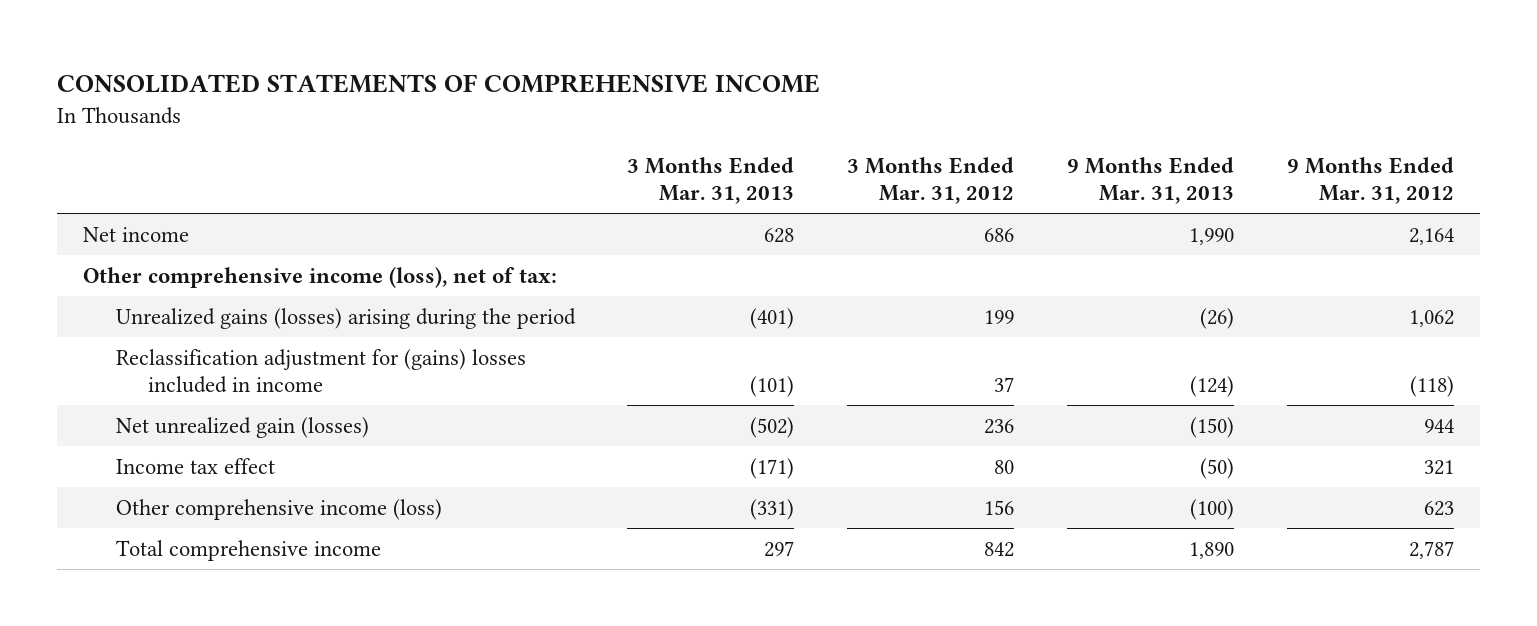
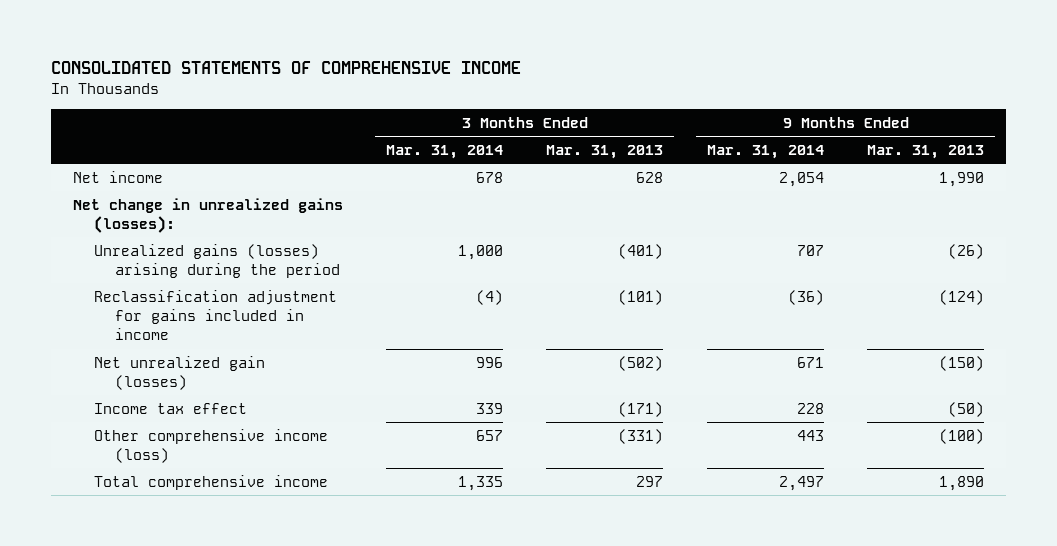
- | 3 Months Ended Mar. 31, 2013 | 3 Months Ended Mar. 31, 2012 | 9 Months Ended Mar. 31, 2013 | 9 Months Ended Mar. 31, 2012
+ | 3 Months Ended Mar. 31, 2014 | 3 Months Ended Mar. 31, 2013 | 9 Months Ended Mar. 31, 2014 | 9 Months Ended Mar. 31, 2013
- Other comprehensive income (loss), net of tax:
+ Net change in unrealized gains (losses):
- Reclassification adjustment for (gains) losses included in income | (101) | 37 | (124) | (118)
+ Reclassification adjustment for gains included in income | (4) | (101) | (36) | (124)

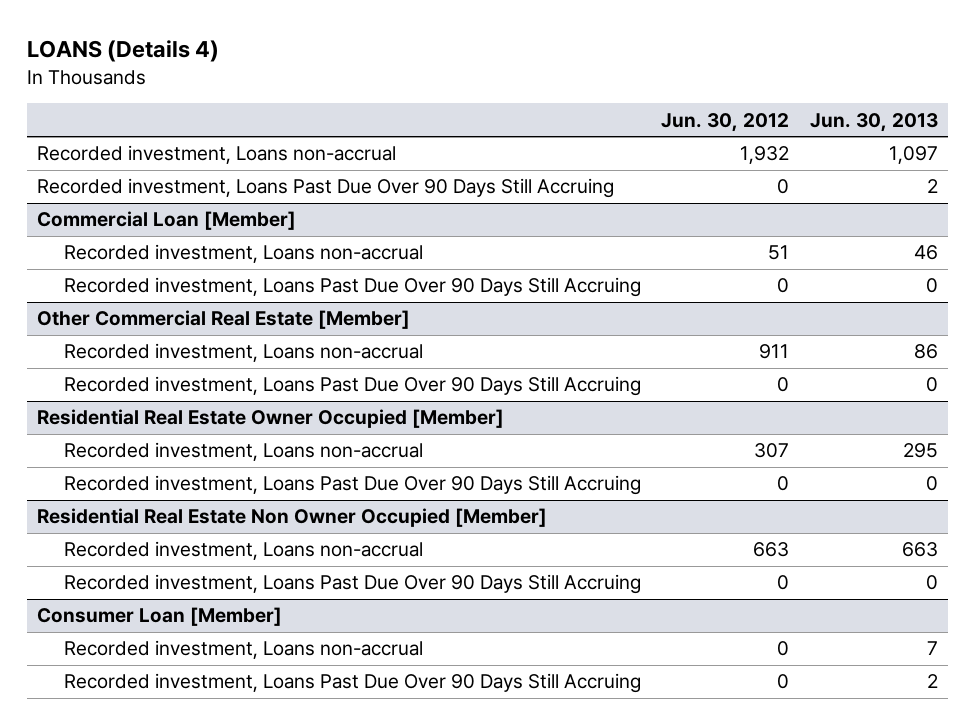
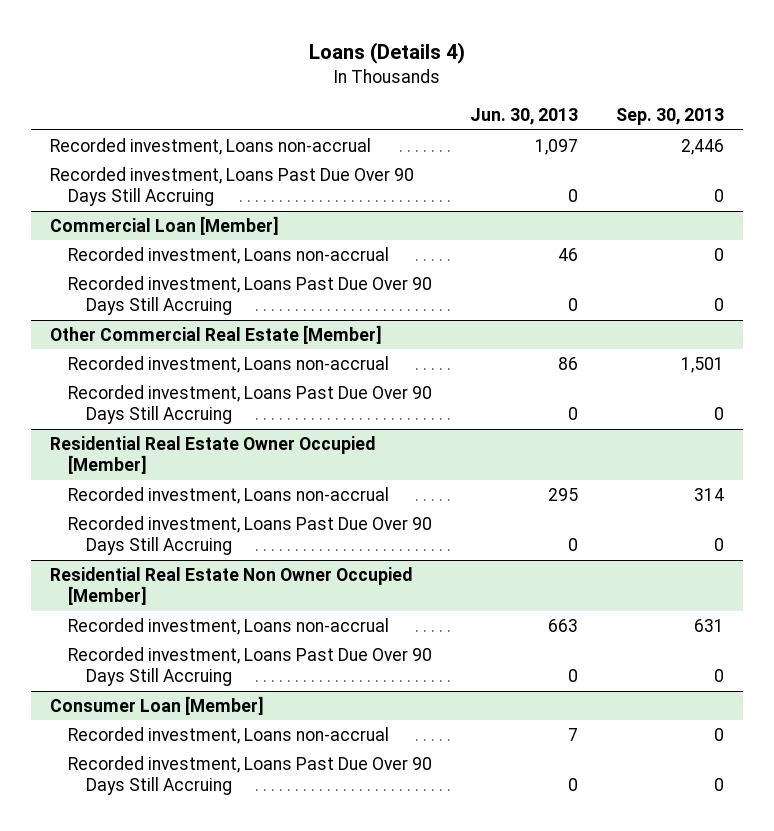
- LOANS (Details 4)
+ Loans (Details 4)
- | Jun. 30, 2012 | Jun. 30, 2013
+ | Jun. 30, 2013 | Sep. 30, 2013
- Recorded investment, Loans Past Due Over 90 Days Still Accruing | 0 | 2
+ Recorded investment, Loans Past Due Over 90 Days Still Accruing | 0 | 0
@ Consumer Loan [Member]
- Recorded investment, Loans Past Due Over 90 Days Still Accruing | 0 | 2
+ Recorded investment, Loans Past Due Over 90 Days Still Accruing | 0 | 0

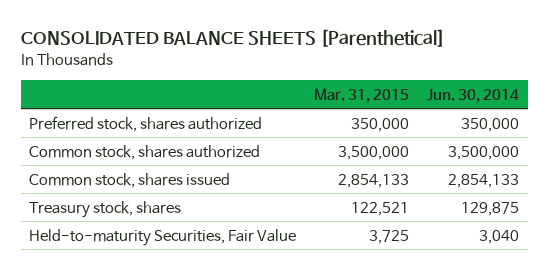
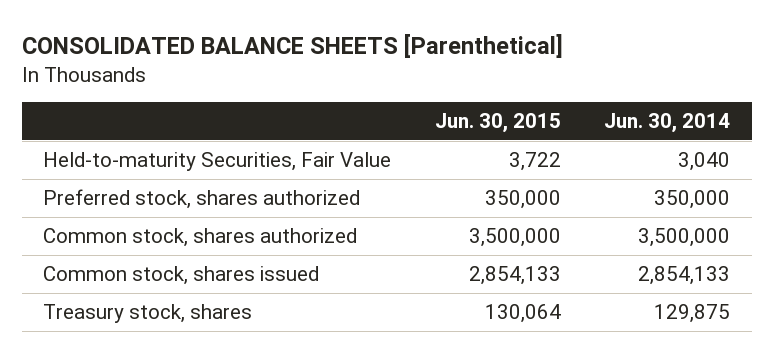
- | Mar. 31, 2015 | Jun. 30, 2014
+ | Jun. 30, 2015 | Jun. 30, 2014
moved up: Held-to-maturity Securities, Fair Value | 3,722 | 3,040

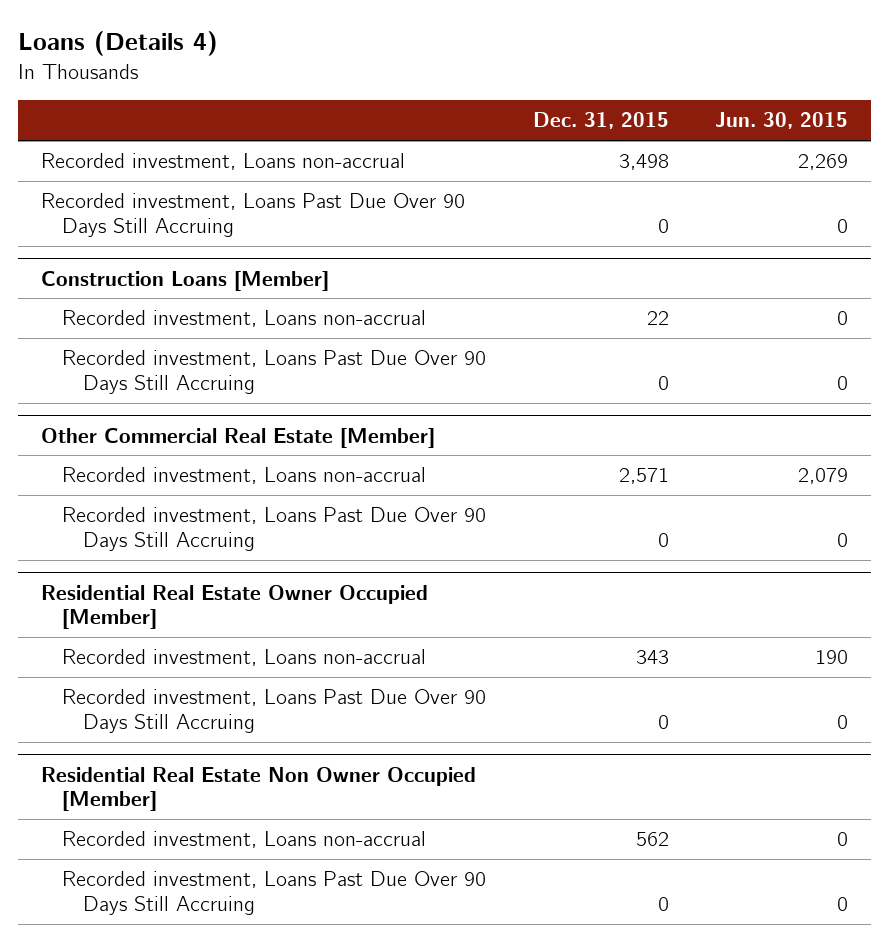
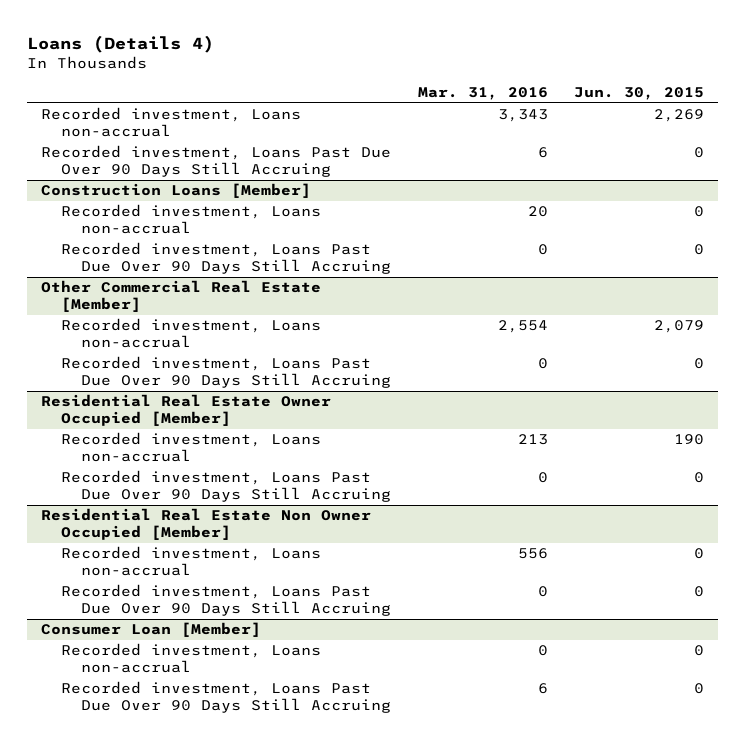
- | Dec. 31, 2015 | Jun. 30, 2015
+ | Mar. 31, 2016 | Jun. 30, 2015
+ Consumer Loan [Member]
+ Recorded investment, Loans non-accrual | 0 | 0
+ Recorded investment, Loans Past Due Over 90 Days Still Accruing | 6 | 0

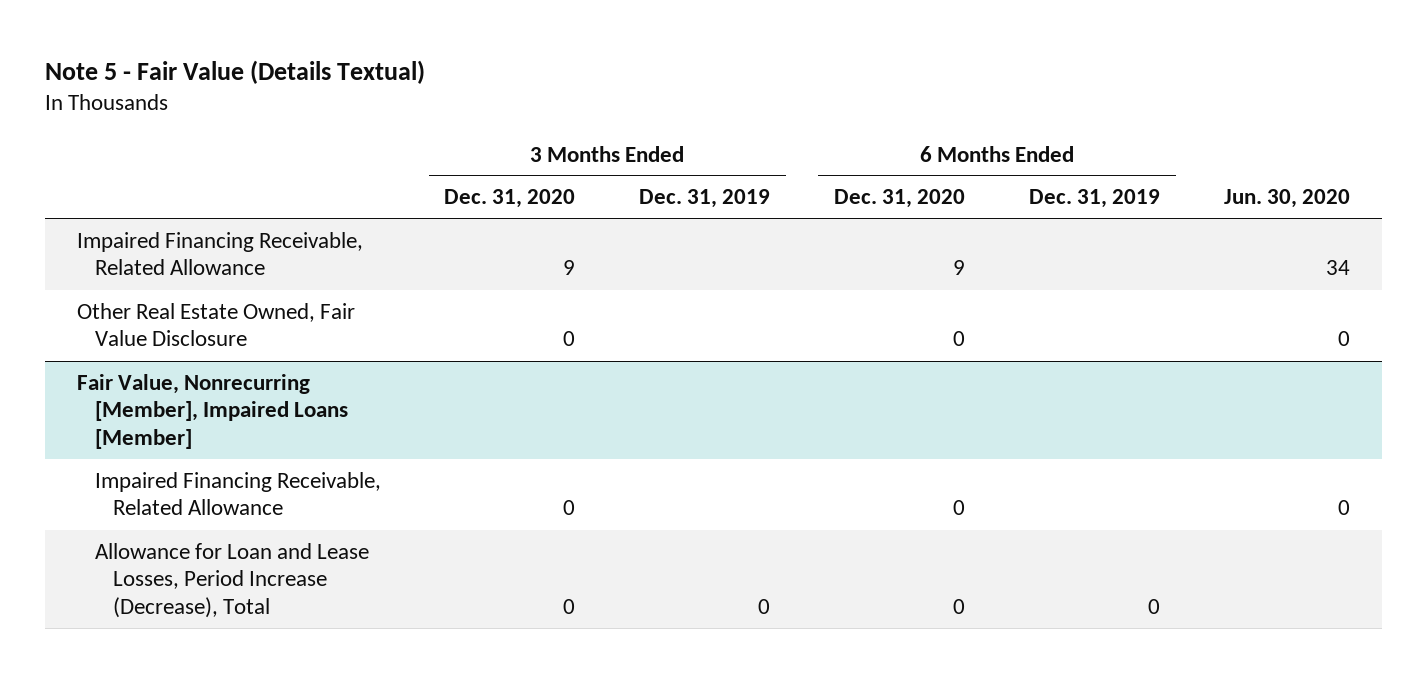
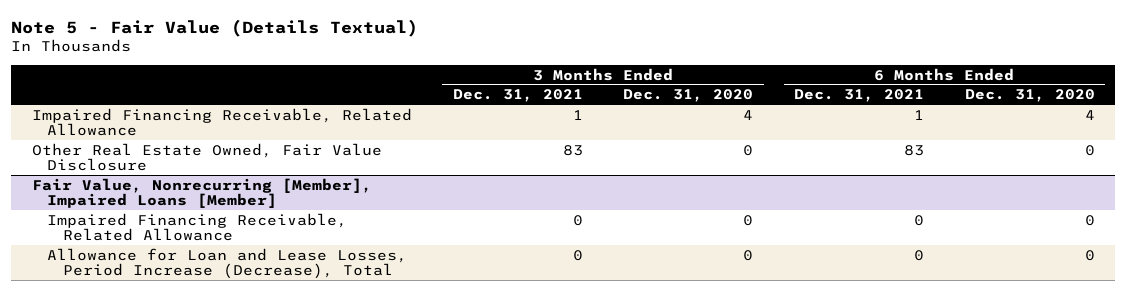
- | 3 Months Ended Dec. 31, 2020 | 3 Months Ended Dec. 31, 2019 | 6 Months Ended Dec. 31, 2020 | 6 Months Ended Dec. 31, 2019 | Jun. 30, 2020
+ | 3 Months Ended Dec. 31, 2021 | 3 Months Ended Dec. 31, 2020 | 6 Months Ended Dec. 31, 2021 | 6 Months Ended Dec. 31, 2020
- Impaired Financing Receivable, Related Allowance | 9 | | 9 | | 34
+ Impaired Financing Receivable, Related Allowance | 1 | 4 | 1 | 4

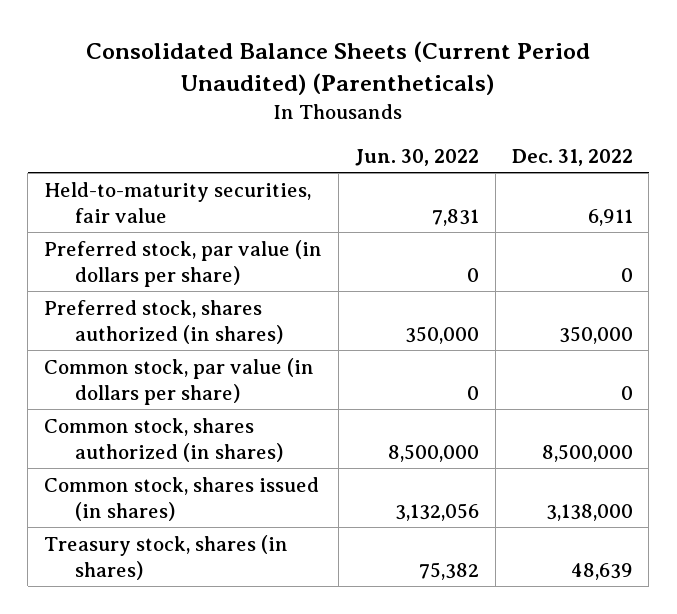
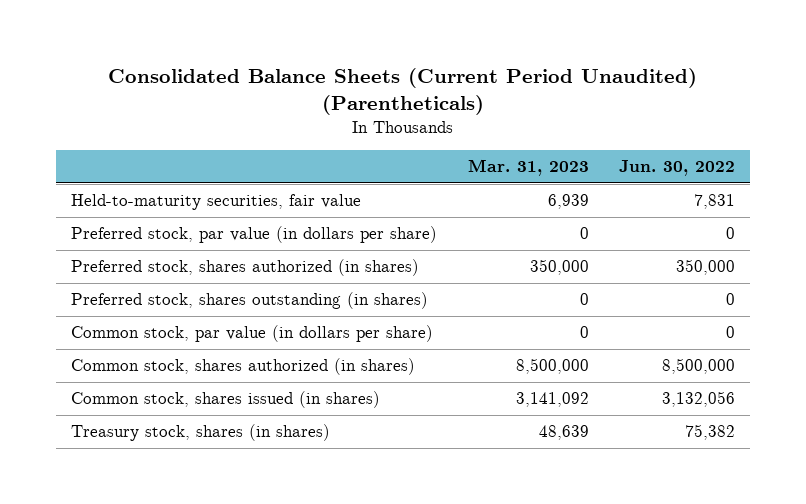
- | Jun. 30, 2022 | Dec. 31, 2022
+ | Mar. 31, 2023 | Jun. 30, 2022
+ Preferred stock, shares outstanding (in shares) | 0 | 0

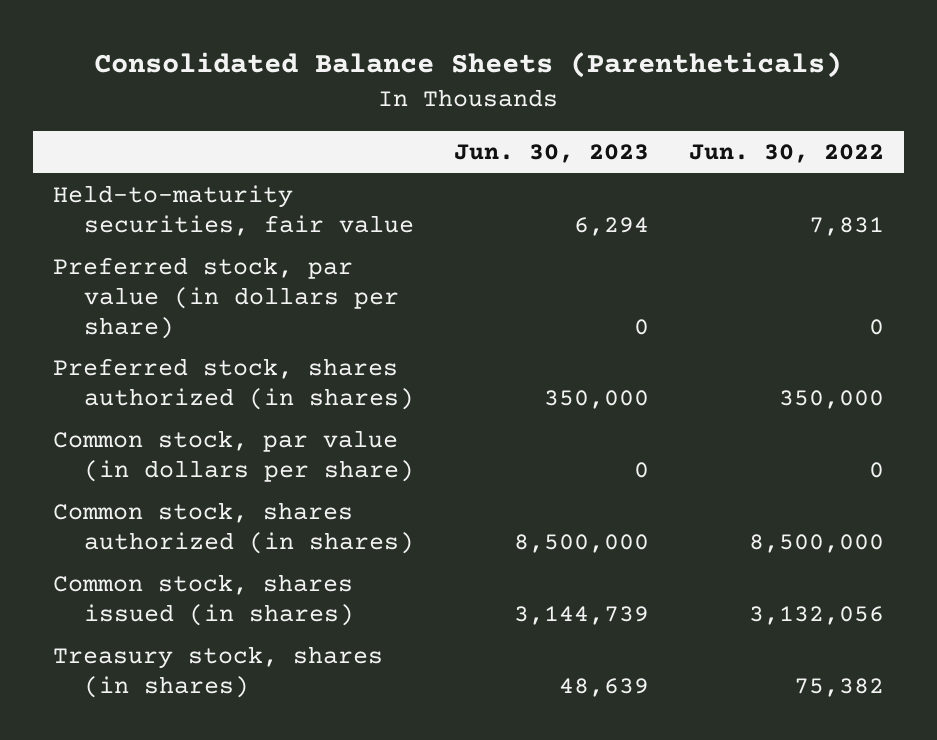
- Consolidated Balance Sheets (Current Period Unaudited) (Parentheticals)
+ Consolidated Balance Sheets (Parentheticals)
- | Mar. 31, 2023 | Jun. 30, 2022
+ | Jun. 30, 2023 | Jun. 30, 2022
- Preferred stock, shares outstanding (in shares) | 0 | 0

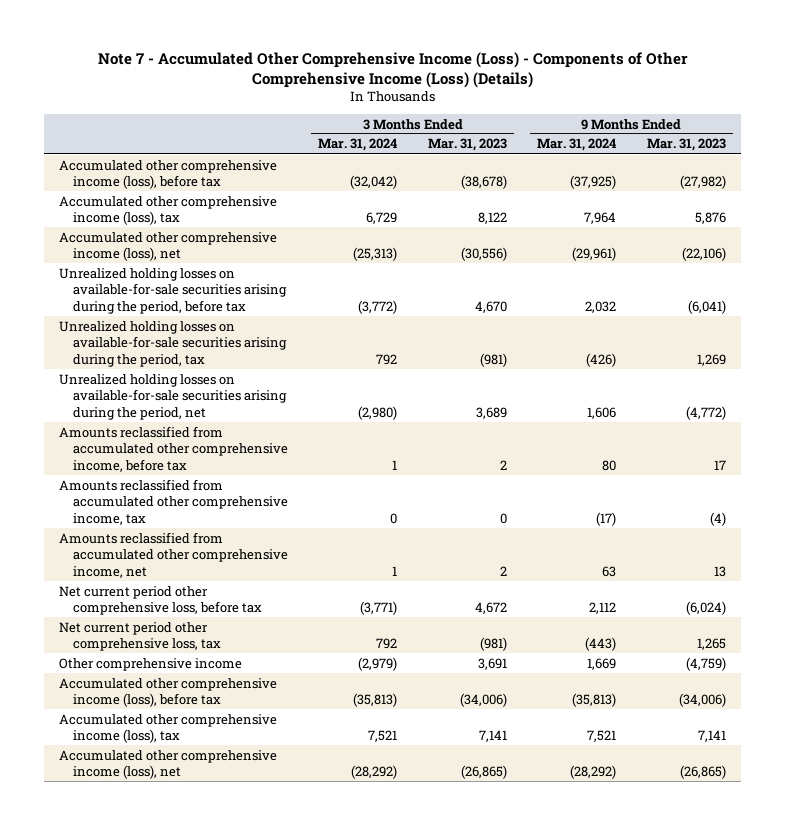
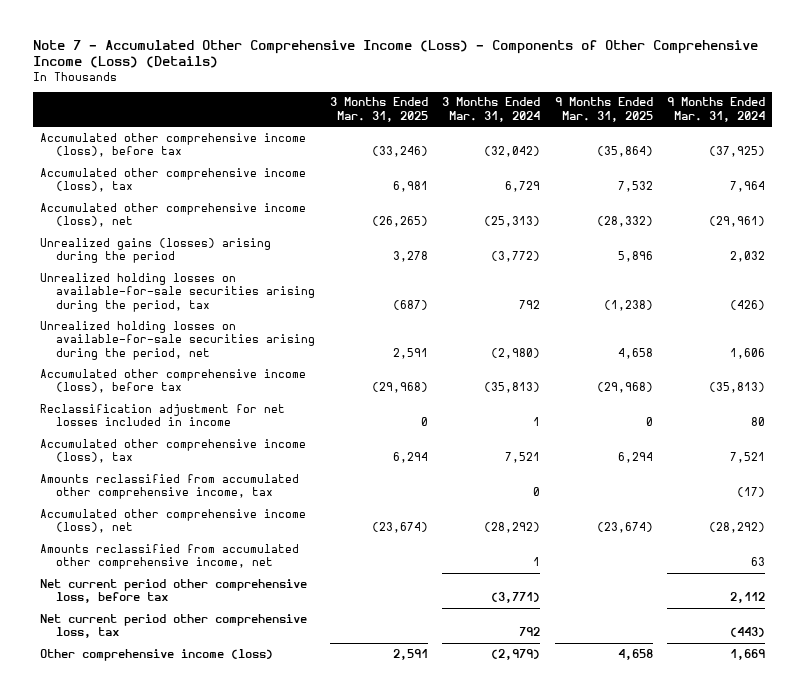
- | 3 Months Ended Mar. 31, 2024 | 3 Months Ended Mar. 31, 2023 | 9 Months Ended Mar. 31, 2024 | 9 Months Ended Mar. 31, 2023
+ | 3 Months Ended Mar. 31, 2025 | 3 Months Ended Mar. 31, 2024 | 9 Months Ended Mar. 31, 2025 | 9 Months Ended Mar. 31, 2024
- Unrealized holding losses on available-for-sale securities arising during the period, before tax | (3,772) | 4,670 | 2,032 | (6,041)
+ Unrealized gains (losses) arising during the period | 3,278 | (3,772) | 5,896 | 2,032
- Amounts reclassified from accumulated other comprehensive income, before tax | 1 | 2 | 80 | 17
moved up: Accumulated other comprehensive income (loss), before tax | (29,968) | (35,813) | (29,968) | (35,813)
+ Reclassification adjustment for net losses included in income | 0 | 1 | 0 | 80
moved up: Accumulated other comprehensive income (loss), tax | 6,294 | 7,521 | 6,294 | 7,521
moved up: Accumulated other comprehensive income (loss), net | (23,674) | (28,292) | (23,674) | (28,292)
- Other comprehensive income | (2,979) | 3,691 | 1,669 | (4,759)
+ Other comprehensive income (loss) | 2,591 | (2,979) | 4,658 | 1,669

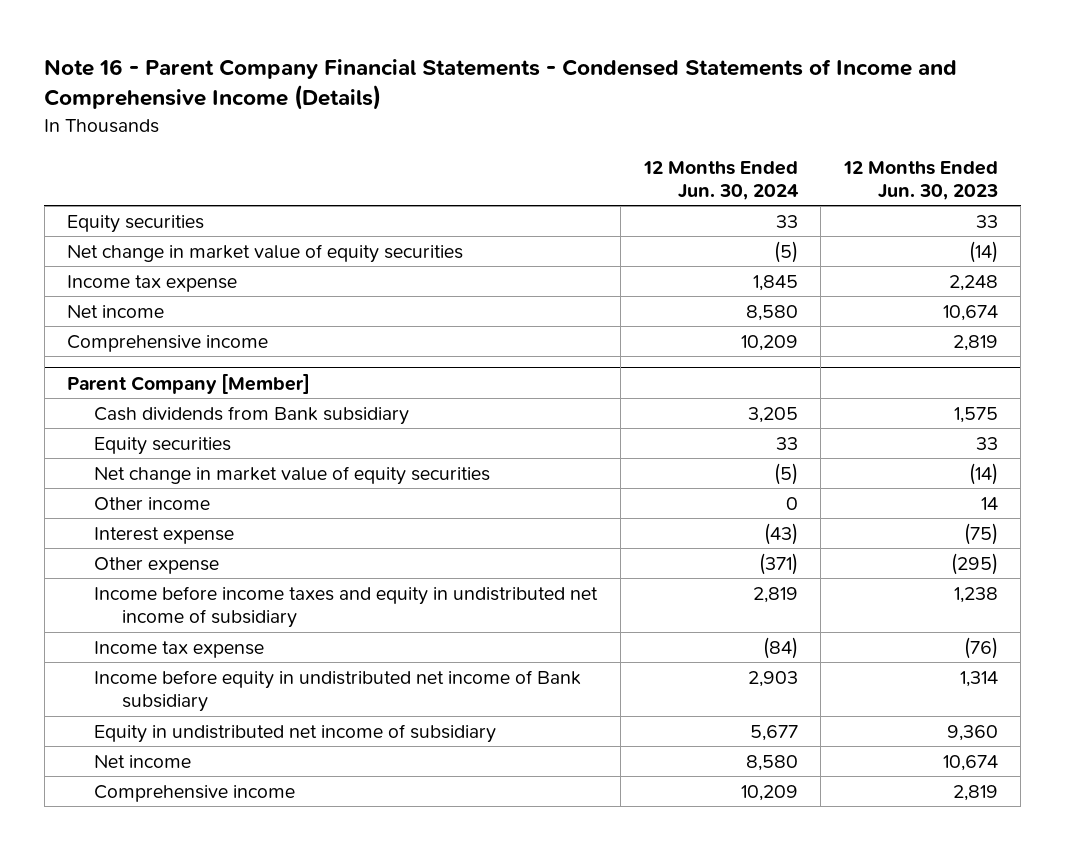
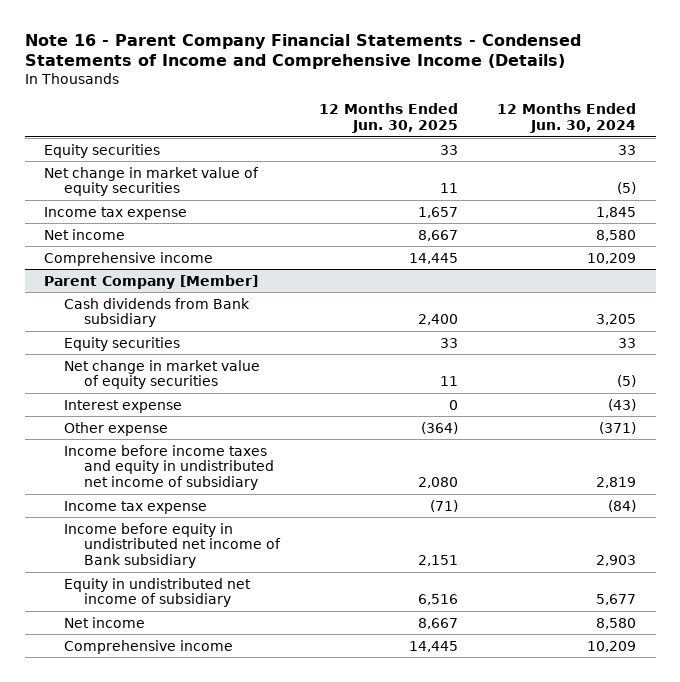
- | 12 Months Ended Jun. 30, 2024 | 12 Months Ended Jun. 30, 2023
+ | 12 Months Ended Jun. 30, 2025 | 12 Months Ended Jun. 30, 2024
@ Parent Company [Member]
- Other income | 0 | 14

